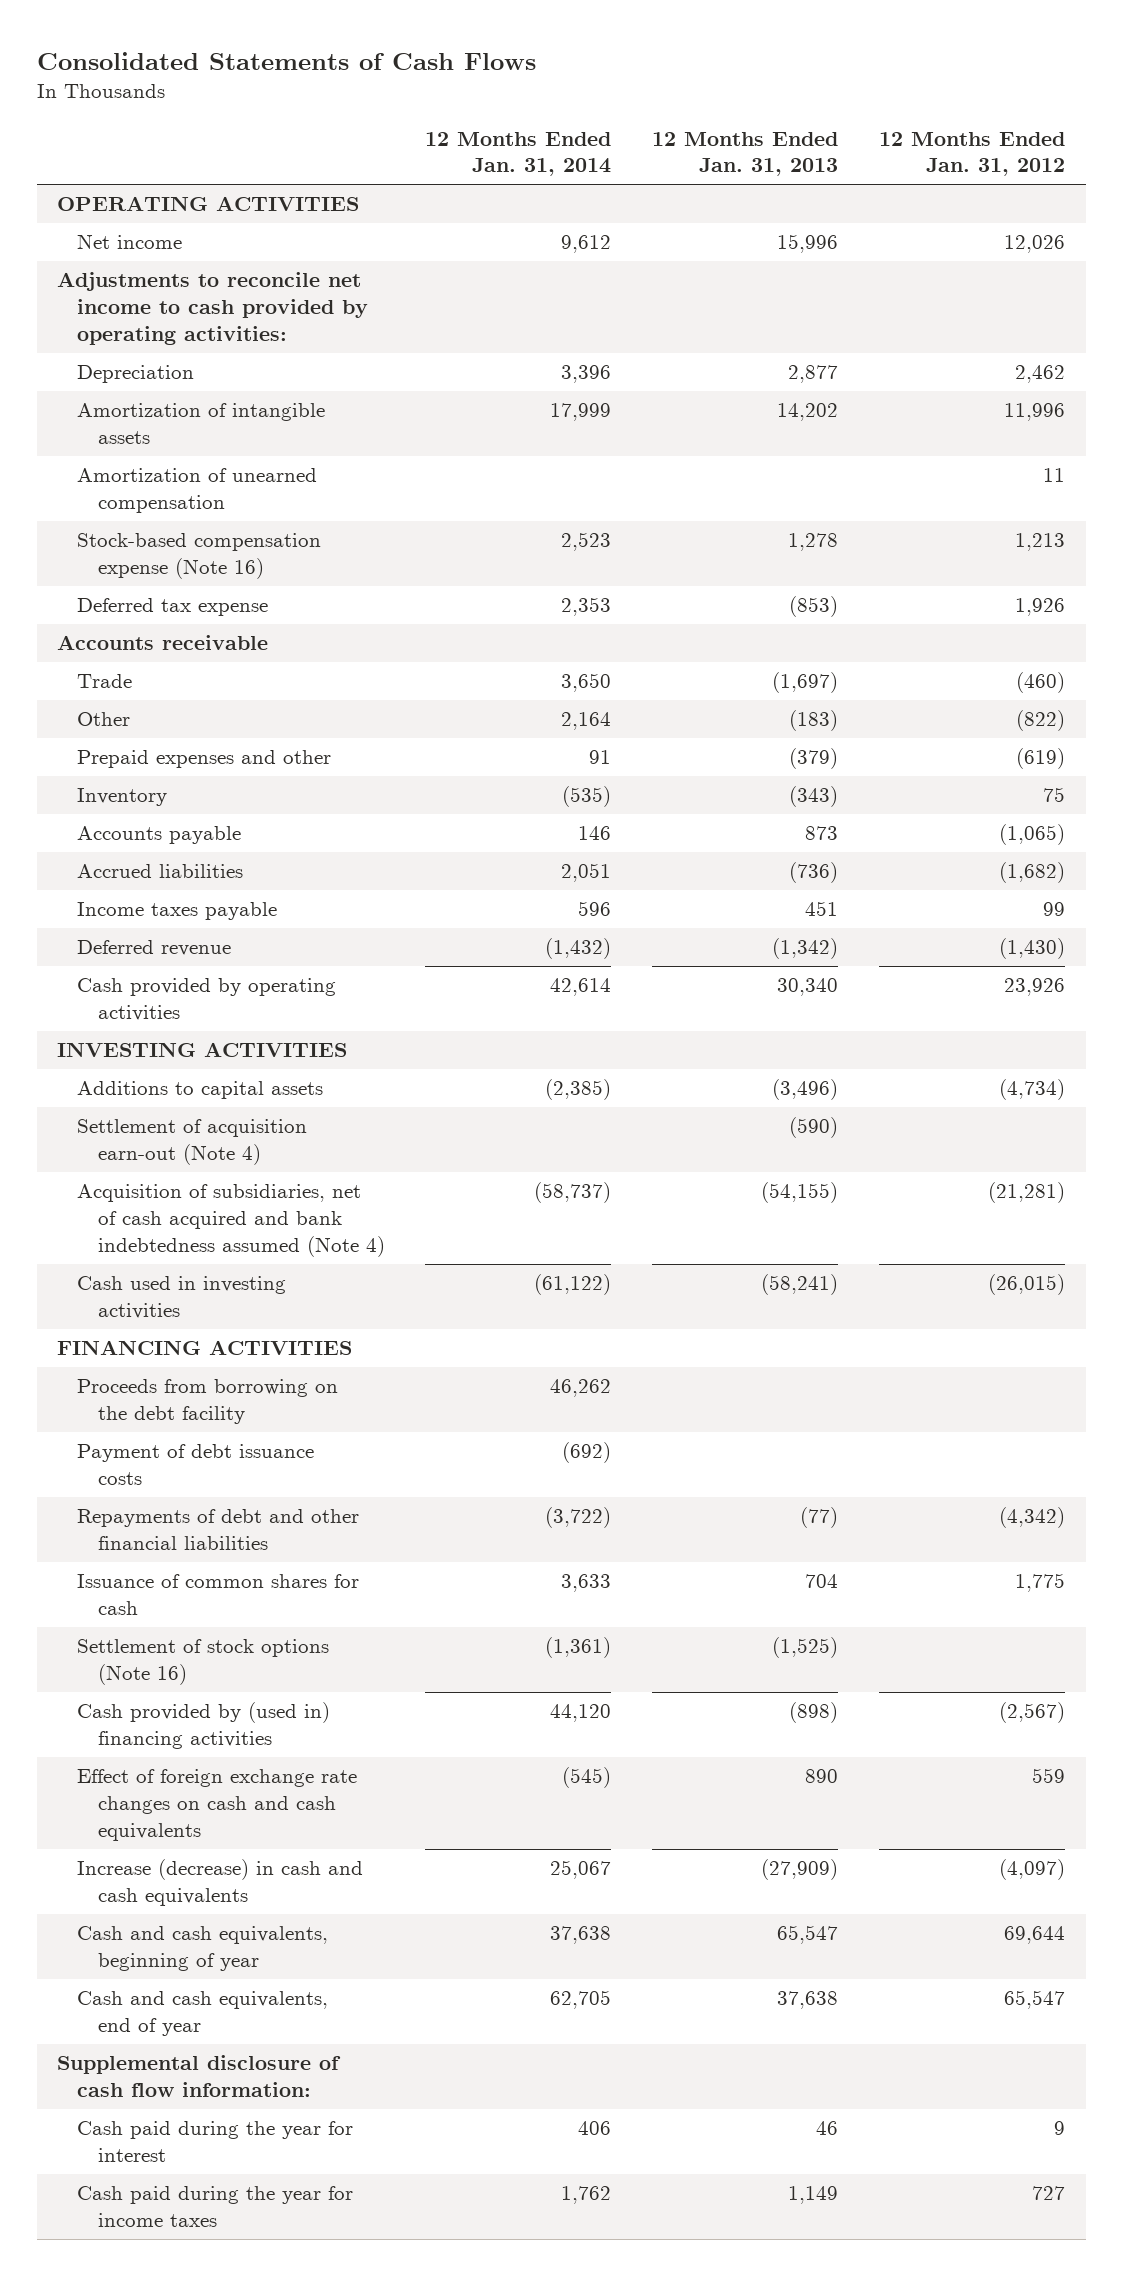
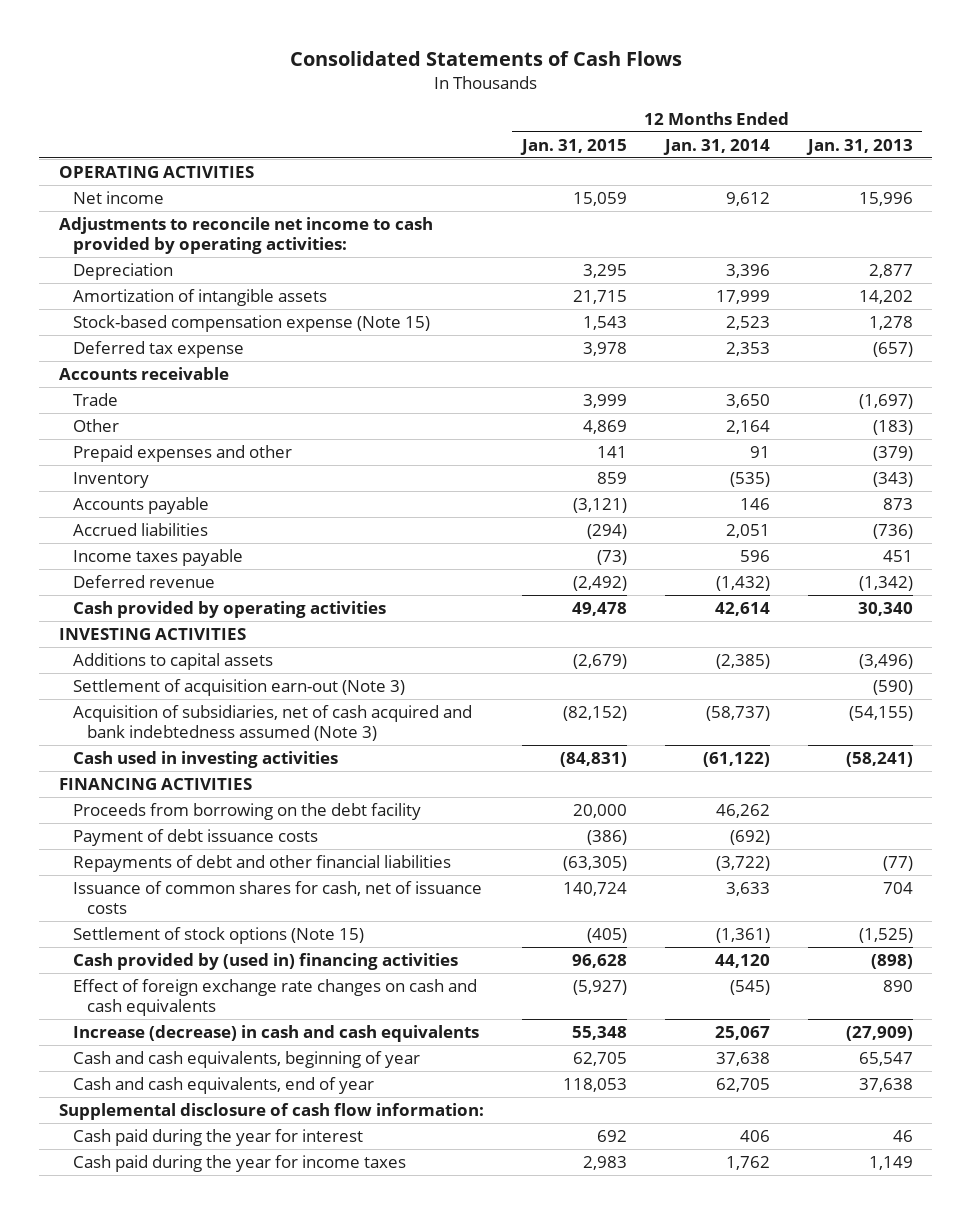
- | 12 Months Ended Jan. 31, 2014 | 12 Months Ended Jan. 31, 2013 | 12 Months Ended Jan. 31, 2012
+ | 12 Months Ended Jan. 31, 2015 | 12 Months Ended Jan. 31, 2014 | 12 Months Ended Jan. 31, 2013
- Amortization of unearned compensation | | | 11
- Stock-based compensation expense (Note 16) | 2,523 | 1,278 | 1,213
- Deferred tax expense | 2,353 | (853) | 1,926
+ Stock-based compensation expense (Note 15) | 1,543 | 2,523 | 1,278
+ Deferred tax expense | 3,978 | 2,353 | (657)
- Settlement of acquisition earn-out (Note 4) | | (590) |
- Acquisition of subsidiaries, net of cash acquired and bank indebtedness assumed (Note 4) | (58,737) | (54,155) | (21,281)
+ Settlement of acquisition earn-out (Note 3) | | | (590)
+ Acquisition of subsidiaries, net of cash acquired and bank indebtedness assumed (Note 3) | (82,152) | (58,737) | (54,155)
- Issuance of common shares for cash | 3,633 | 704 | 1,775
- Settlement of stock options (Note 16) | (1,361) | (1,525) |
+ Issuance of common shares for cash, net of issuance costs | 140,724 | 3,633 | 704
+ Settlement of stock options (Note 15) | (405) | (1,361) | (1,525)

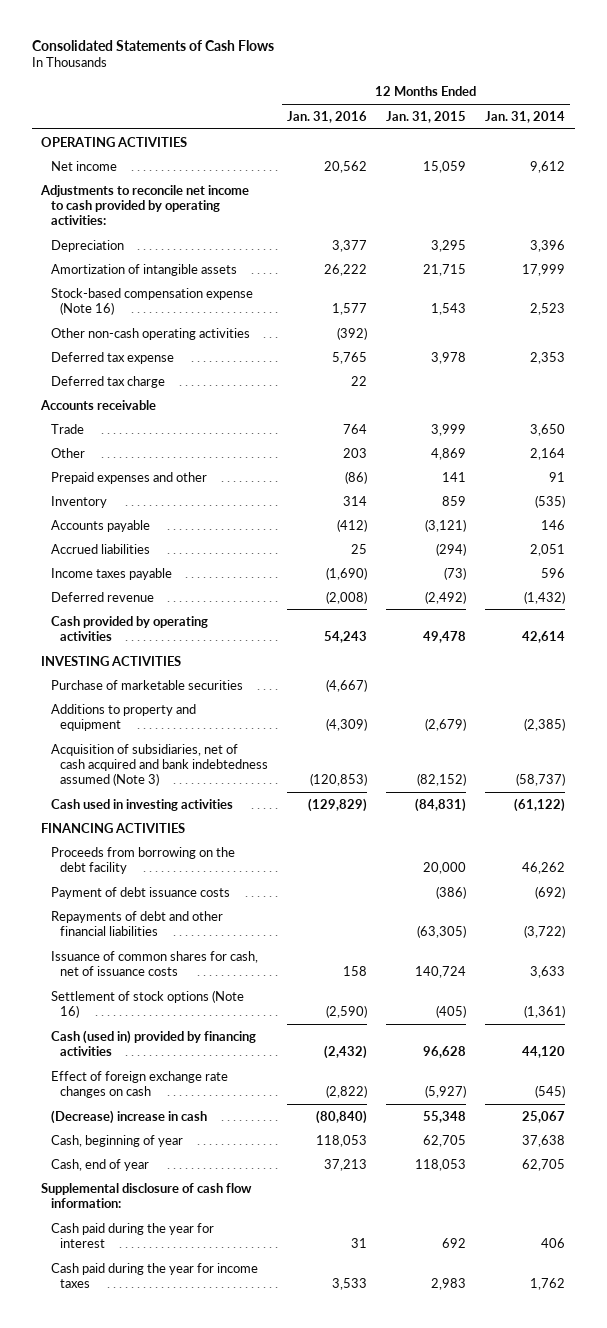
- | 12 Months Ended Jan. 31, 2015 | 12 Months Ended Jan. 31, 2014 | 12 Months Ended Jan. 31, 2013
+ | 12 Months Ended Jan. 31, 2016 | 12 Months Ended Jan. 31, 2015 | 12 Months Ended Jan. 31, 2014
- Stock-based compensation expense (Note 15) | 1,543 | 2,523 | 1,278
+ Stock-based compensation expense (Note 16) | 1,577 | 1,543 | 2,523
+ Other non-cash operating activities | (392) | |
+ Deferred tax charge | 22 | |
- Additions to capital assets | (2,679) | (2,385) | (3,496)
- Settlement of acquisition earn-out (Note 3) | | | (590)
+ Purchase of marketable securities | (4,667) | |
+ Additions to property and equipment | (4,309) | (2,679) | (2,385)
- Settlement of stock options (Note 15) | (405) | (1,361) | (1,525)
- Cash provided by (used in) financing activities | 96,628 | 44,120 | (898)
- Effect of foreign exchange rate changes on cash and cash equivalents | (5,927) | (545) | 890
- Increase (decrease) in cash and cash equivalents | 55,348 | 25,067 | (27,909)
- Cash and cash equivalents, beginning of year | 62,705 | 37,638 | 65,547
- Cash and cash equivalents, end of year | 118,053 | 62,705 | 37,638
+ Settlement of stock options (Note 16) | (2,590) | (405) | (1,361)
+ Cash (used in) provided by financing activities | (2,432) | 96,628 | 44,120
+ Effect of foreign exchange rate changes on cash | (2,822) | (5,927) | (545)
+ (Decrease) increase in cash | (80,840) | 55,348 | 25,067
+ Cash, beginning of year | 118,053 | 62,705 | 37,638
+ Cash, end of year | 37,213 | 118,053 | 62,705

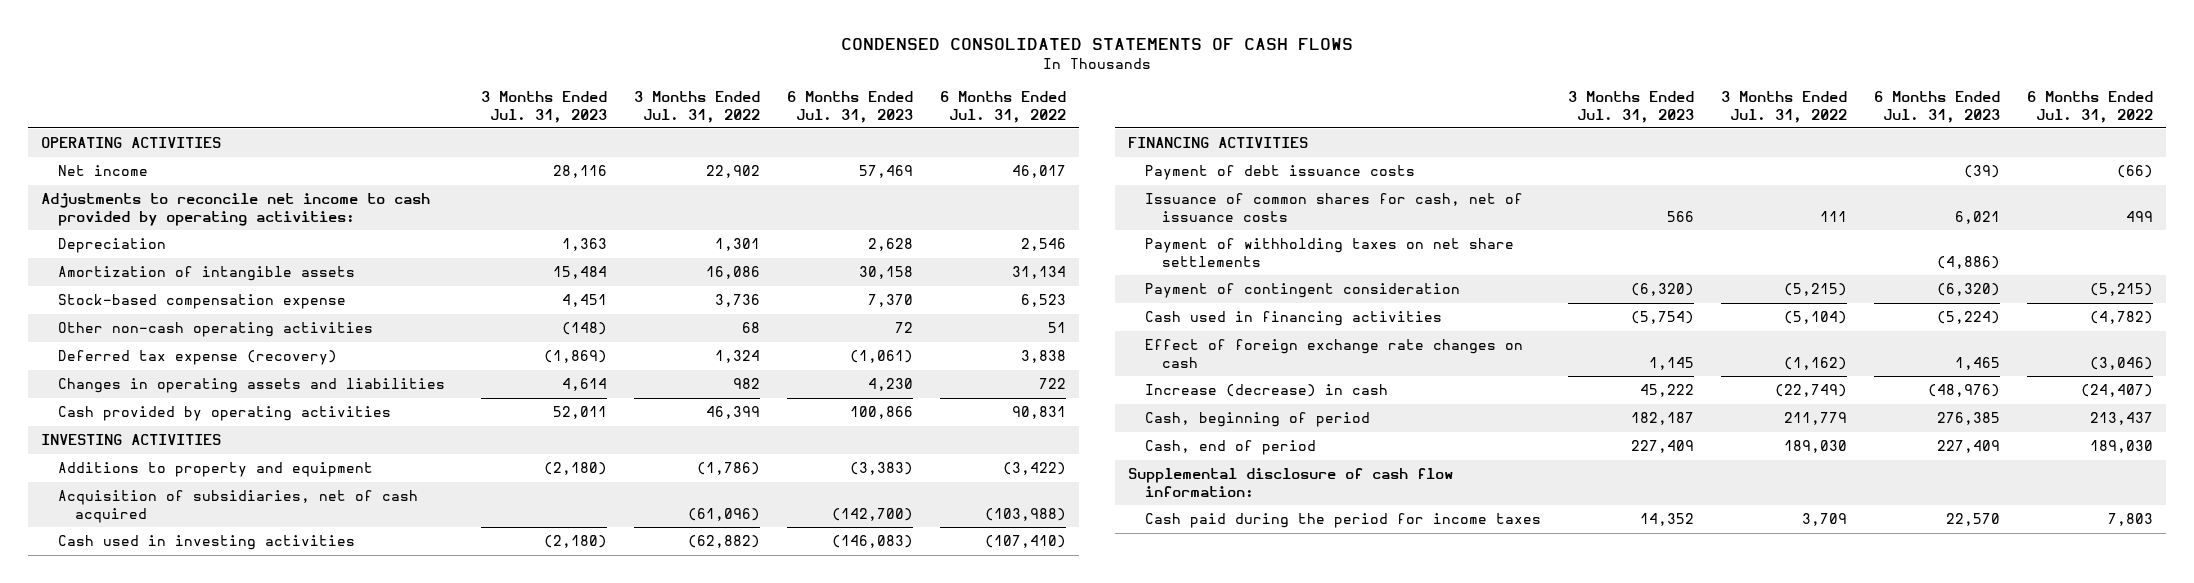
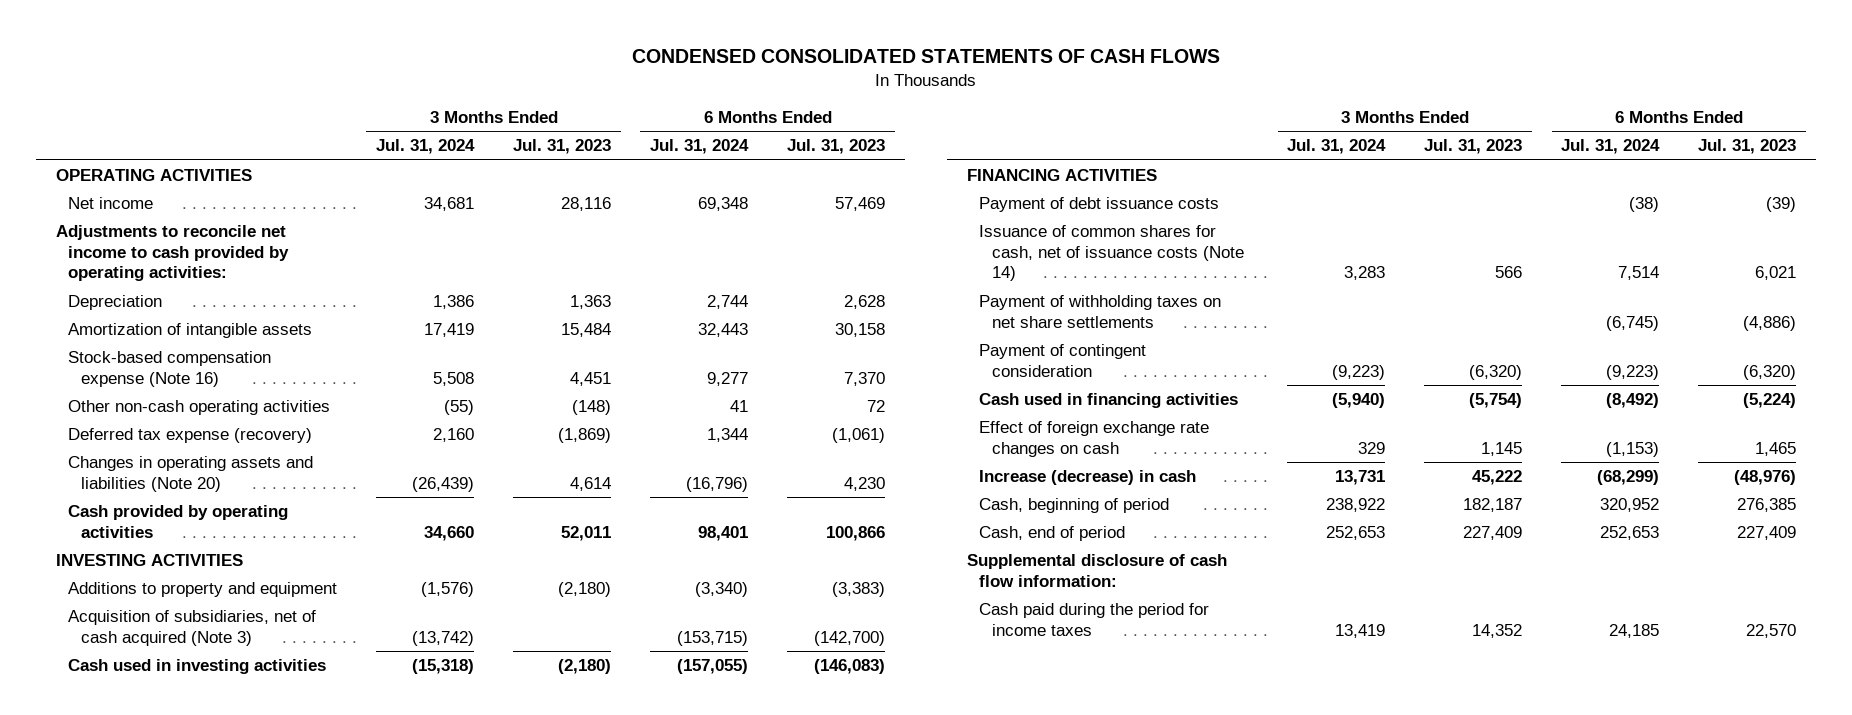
- | 3 Months Ended Jul. 31, 2023 | 3 Months Ended Jul. 31, 2022 | 6 Months Ended Jul. 31, 2023 | 6 Months Ended Jul. 31, 2022
+ | 3 Months Ended Jul. 31, 2024 | 3 Months Ended Jul. 31, 2023 | 6 Months Ended Jul. 31, 2024 | 6 Months Ended Jul. 31, 2023
- Stock-based compensation expense | 4,451 | 3,736 | 7,370 | 6,523
+ Stock-based compensation expense (Note 16) | 5,508 | 4,451 | 9,277 | 7,370
- Changes in operating assets and liabilities | 4,614 | 982 | 4,230 | 722
+ Changes in operating assets and liabilities (Note 20) | (26,439) | 4,614 | (16,796) | 4,230
- Acquisition of subsidiaries, net of cash acquired | | (61,096) | (142,700) | (103,988)
+ Acquisition of subsidiaries, net of cash acquired (Note 3) | (13,742) | | (153,715) | (142,700)
- Issuance of common shares for cash, net of issuance costs | 566 | 111 | 6,021 | 499
+ Issuance of common shares for cash, net of issuance costs (Note 14) | 3,283 | 566 | 7,514 | 6,021

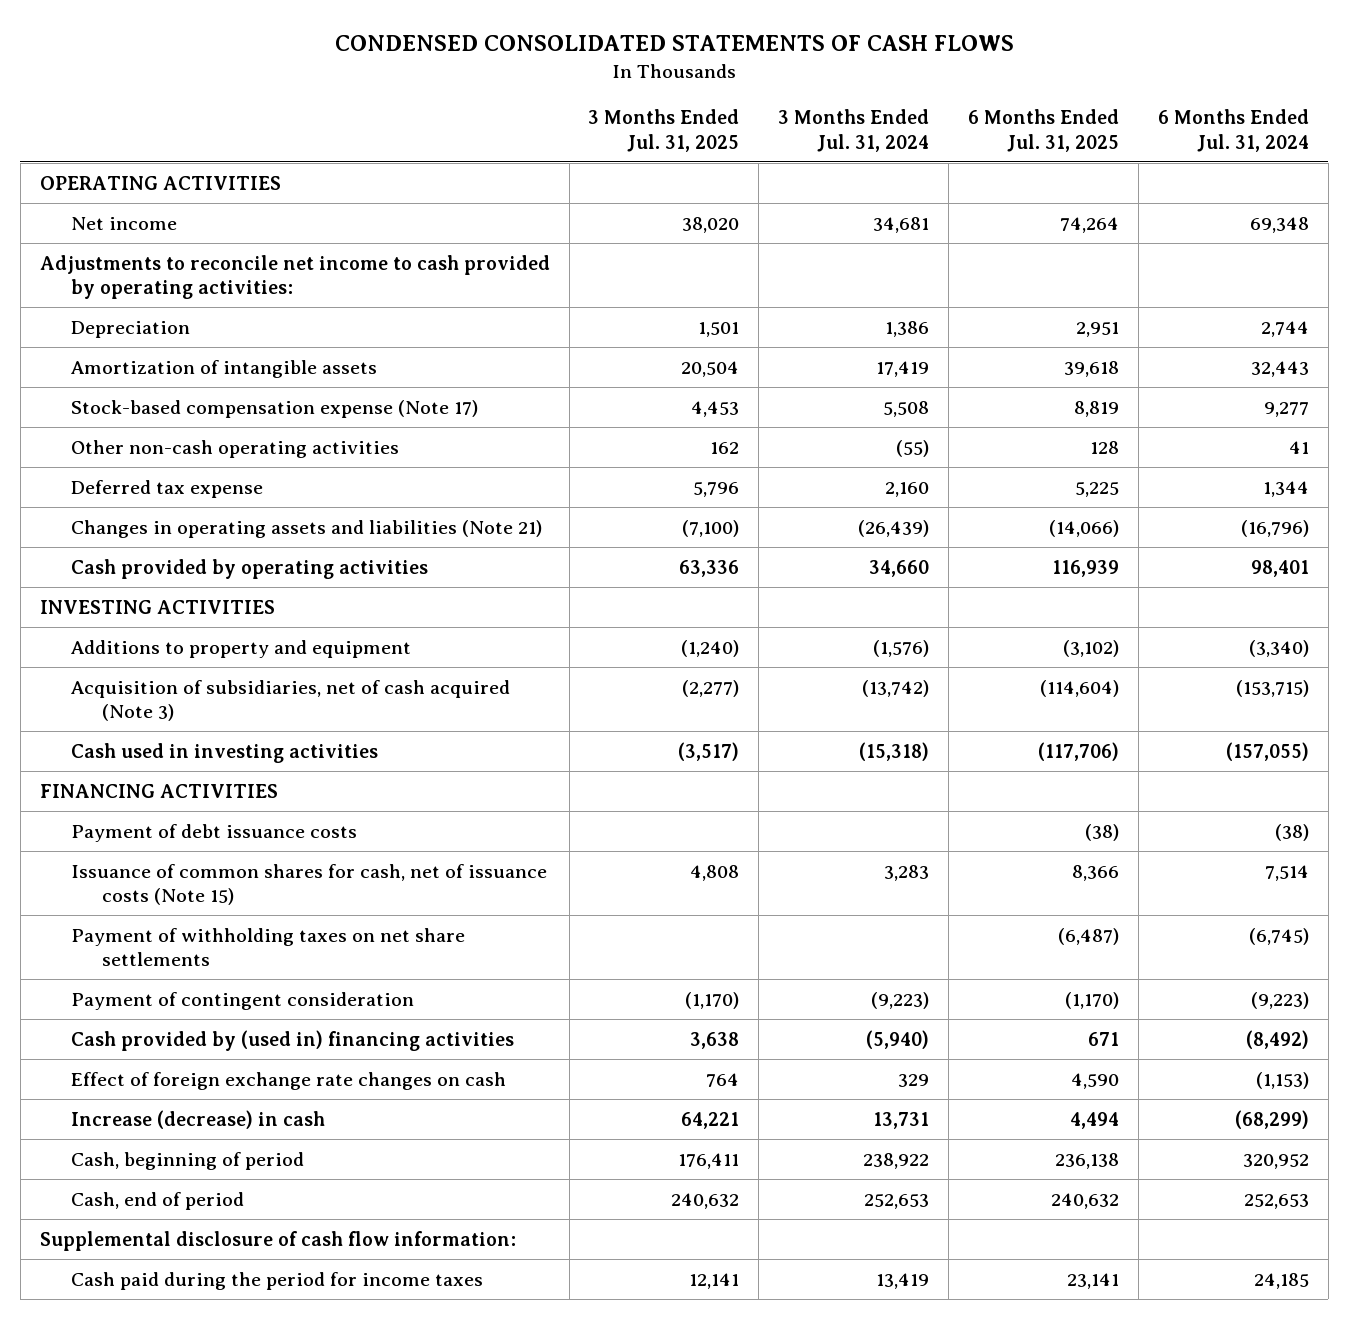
- | 3 Months Ended Jul. 31, 2024 | 3 Months Ended Jul. 31, 2023 | 6 Months Ended Jul. 31, 2024 | 6 Months Ended Jul. 31, 2023
+ | 3 Months Ended Jul. 31, 2025 | 3 Months Ended Jul. 31, 2024 | 6 Months Ended Jul. 31, 2025 | 6 Months Ended Jul. 31, 2024
- Stock-based compensation expense (Note 16) | 5,508 | 4,451 | 9,277 | 7,370
+ Stock-based compensation expense (Note 17) | 4,453 | 5,508 | 8,819 | 9,277
- Deferred tax expense (recovery) | 2,160 | (1,869) | 1,344 | (1,061)
- Changes in operating assets and liabilities (Note 20) | (26,439) | 4,614 | (16,796) | 4,230
+ Deferred tax expense | 5,796 | 2,160 | 5,225 | 1,344
+ Changes in operating assets and liabilities (Note 21) | (7,100) | (26,439) | (14,066) | (16,796)
- Issuance of common shares for cash, net of issuance costs (Note 14) | 3,283 | 566 | 7,514 | 6,021
+ Issuance of common shares for cash, net of issuance costs (Note 15) | 4,808 | 3,283 | 8,366 | 7,514
- Cash used in financing activities | (5,940) | (5,754) | (8,492) | (5,224)
+ Cash provided by (used in) financing activities | 3,638 | (5,940) | 671 | (8,492)

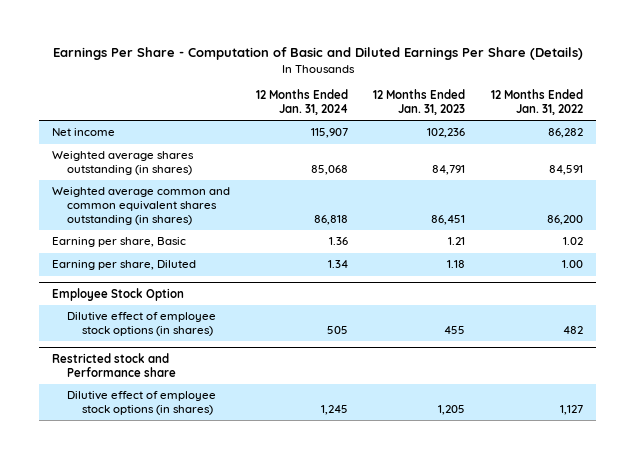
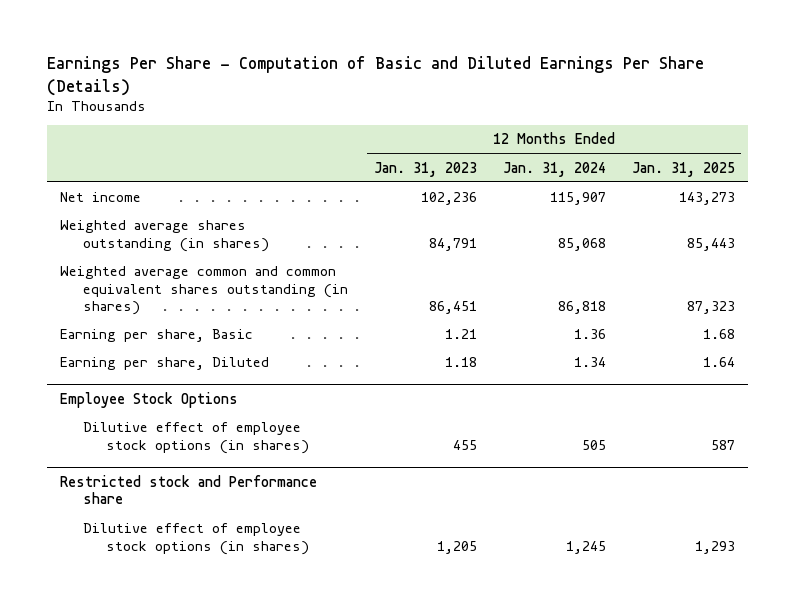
- | 12 Months Ended Jan. 31, 2024 | 12 Months Ended Jan. 31, 2023 | 12 Months Ended Jan. 31, 2022
+ | 12 Months Ended Jan. 31, 2023 | 12 Months Ended Jan. 31, 2024 | 12 Months Ended Jan. 31, 2025
- Employee Stock Option
+ Employee Stock Options

